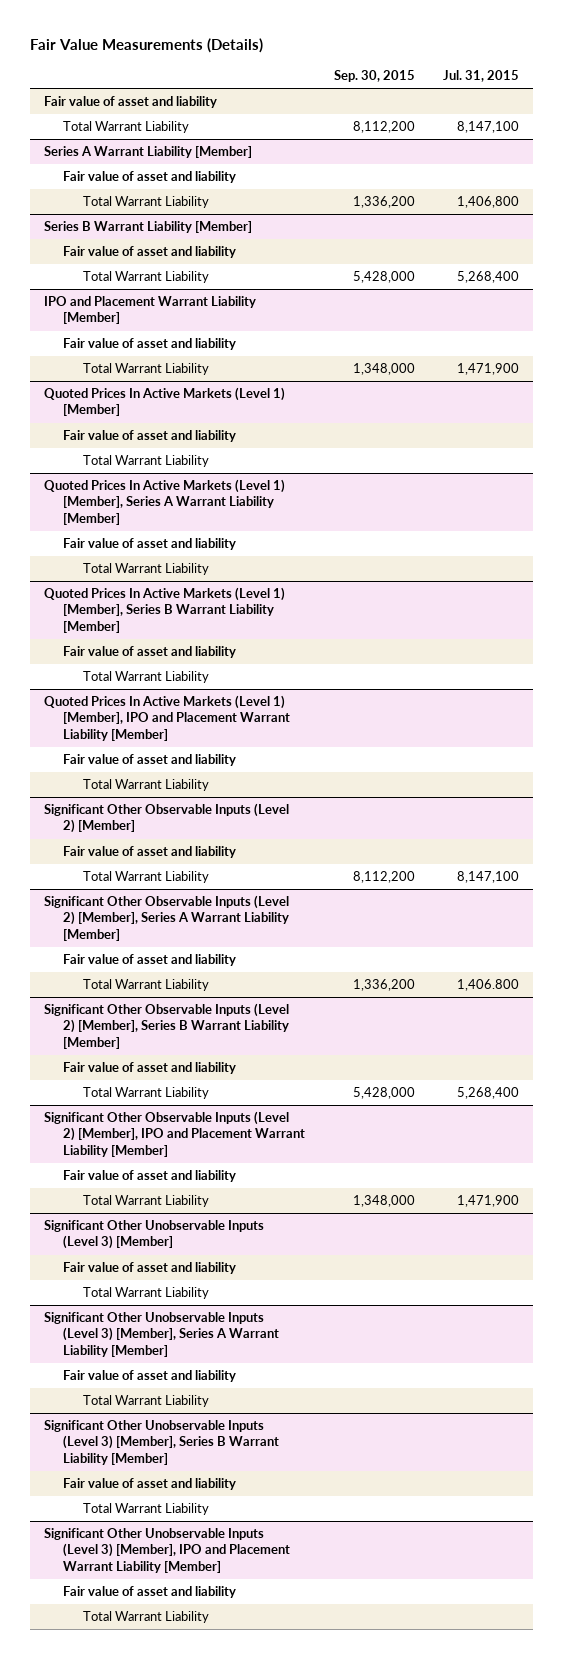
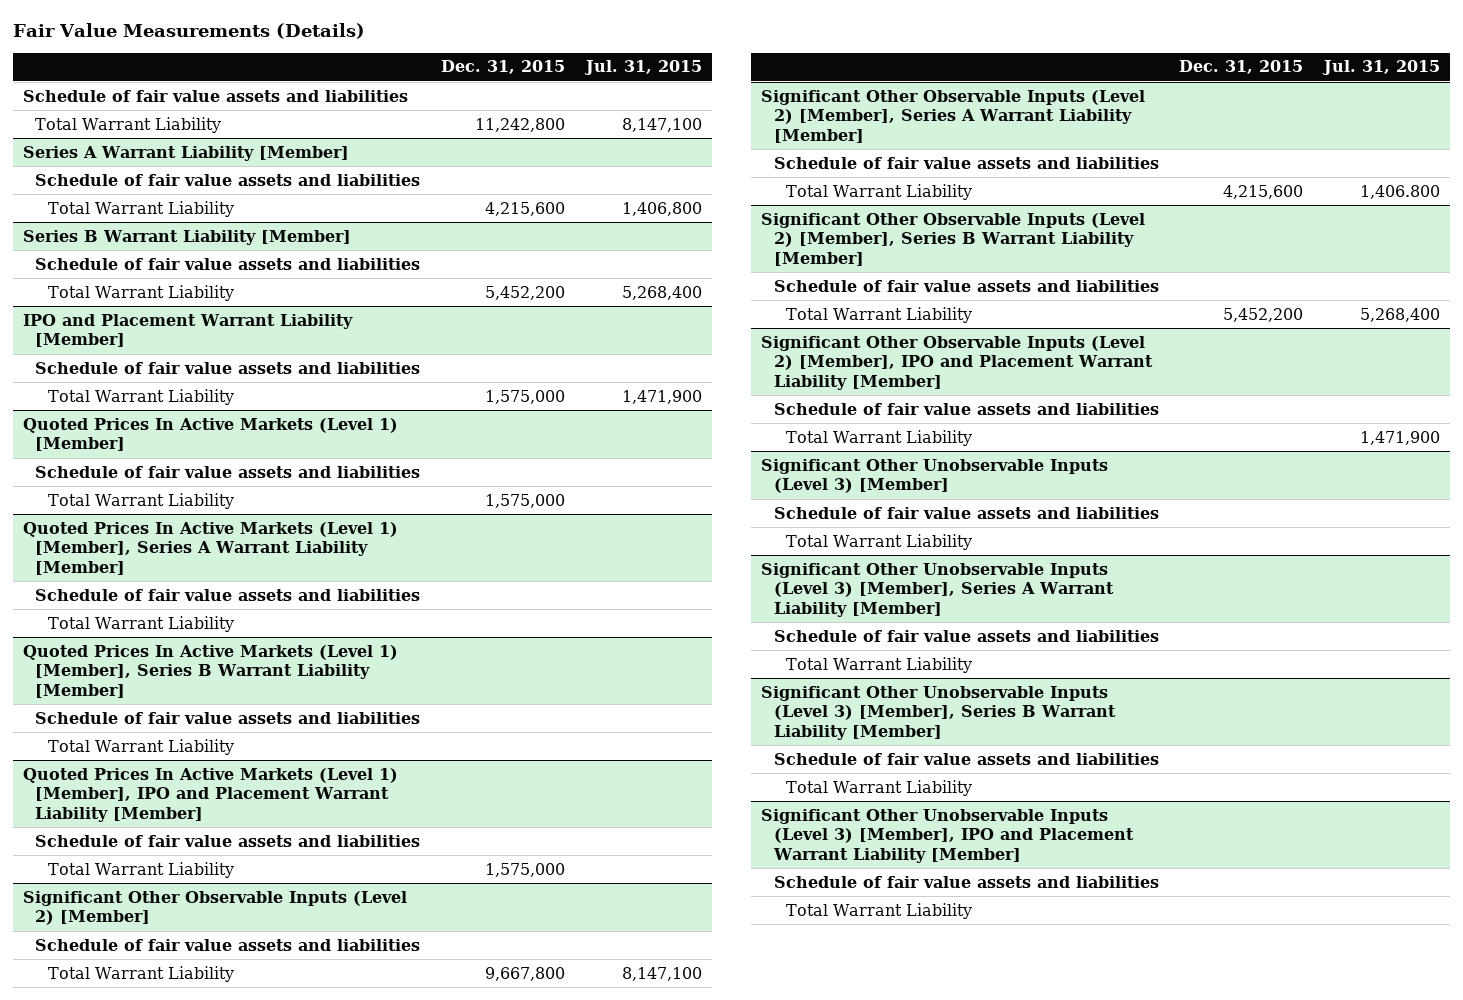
- | Sep. 30, 2015 | Jul. 31, 2015
+ | Dec. 31, 2015 | Jul. 31, 2015
- Fair value of asset and liability
+ Schedule of fair value assets and liabilities
@ Series A Warrant Liability [Member]
- Fair value of asset and liability
+ Schedule of fair value assets and liabilities
@ Series B Warrant Liability [Member]
- Fair value of asset and liability
+ Schedule of fair value assets and liabilities
@ IPO and Placement Warrant Liability [Member]
- Fair value of asset and liability
+ Schedule of fair value assets and liabilities
@ Quoted Prices In Active Markets (Level 1) [Member]
- Fair value of asset and liability
+ Schedule of fair value assets and liabilities
@ Quoted Prices In Active Markets (Level 1) [Member], Series A Warrant Liability [Member]
- Fair value of asset and liability
+ Schedule of fair value assets and liabilities
@ Quoted Prices In Active Markets (Level 1) [Member], Series B Warrant Liability [Member]
- Fair value of asset and liability
+ Schedule of fair value assets and liabilities
@ Quoted Prices In Active Markets (Level 1) [Member], IPO and Placement Warrant Liability [Member]
- Fair value of asset and liability
+ Schedule of fair value assets and liabilities
@ Significant Other Observable Inputs (Level 2) [Member]
- Fair value of asset and liability
+ Schedule of fair value assets and liabilities
@ Significant Other Observable Inputs (Level 2) [Member], Series A Warrant Liability [Member]
- Fair value of asset and liability
+ Schedule of fair value assets and liabilities
@ Significant Other Observable Inputs (Level 2) [Member], Series B Warrant Liability [Member]
- Fair value of asset and liability
+ Schedule of fair value assets and liabilities
@ Significant Other Observable Inputs (Level 2) [Member], IPO and Placement Warrant Liability [Member]
- Fair value of asset and liability
+ Schedule of fair value assets and liabilities
@ Significant Other Unobservable Inputs (Level 3) [Member]
- Fair value of asset and liability
+ Schedule of fair value assets and liabilities
@ Significant Other Unobservable Inputs (Level 3) [Member], Series A Warrant Liability [Member]
- Fair value of asset and liability
+ Schedule of fair value assets and liabilities
@ Significant Other Unobservable Inputs (Level 3) [Member], Series B Warrant Liability [Member]
- Fair value of asset and liability
+ Schedule of fair value assets and liabilities
@ Significant Other Unobservable Inputs (Level 3) [Member], IPO and Placement Warrant Liability [Member]
- Fair value of asset and liability
+ Schedule of fair value assets and liabilities

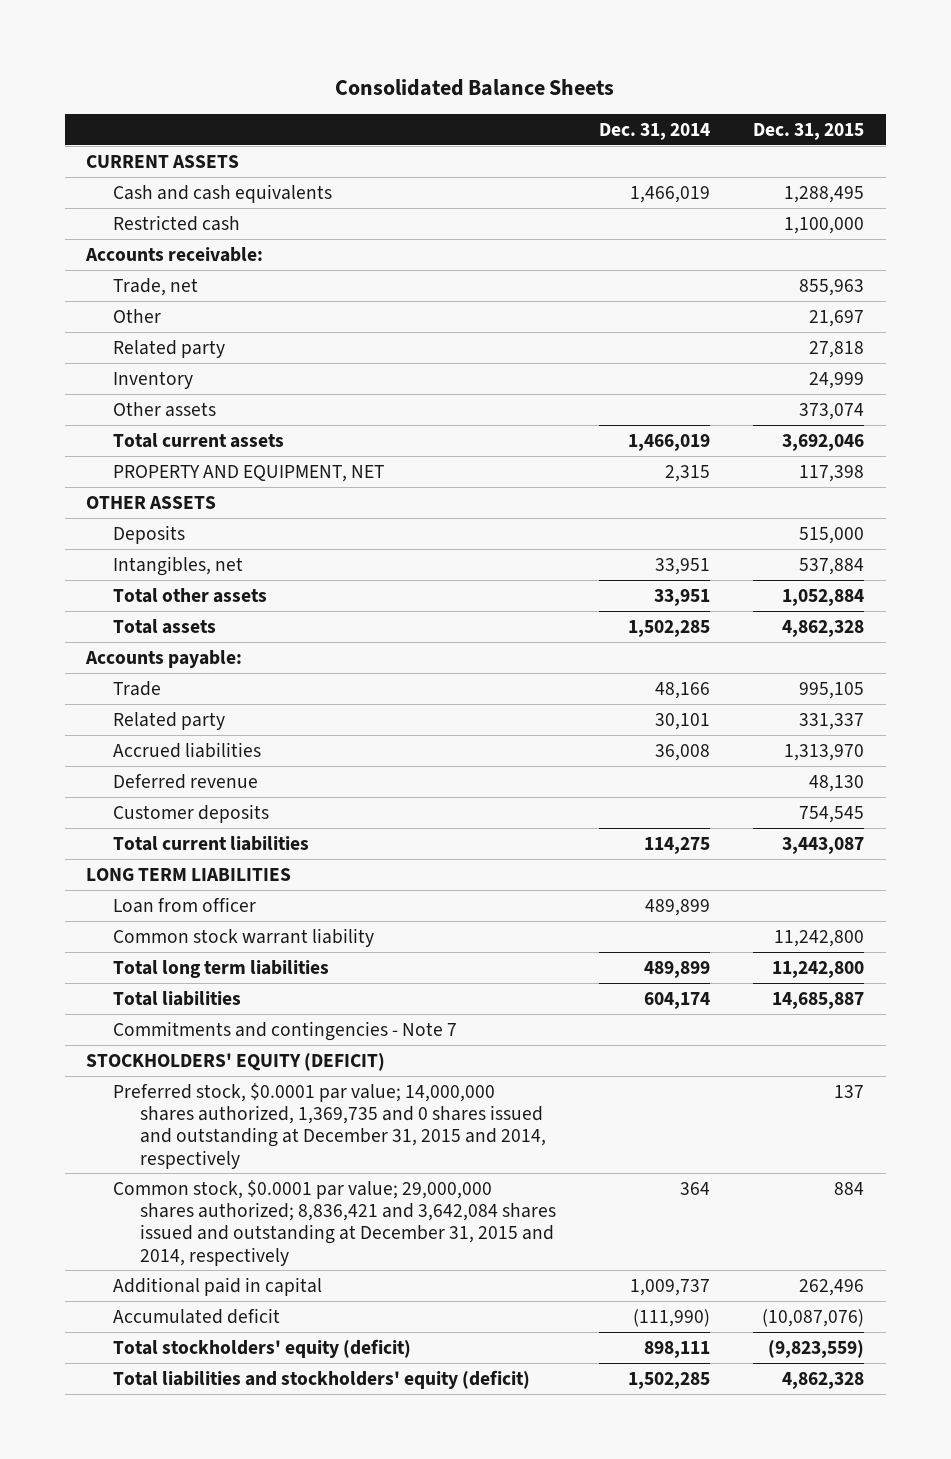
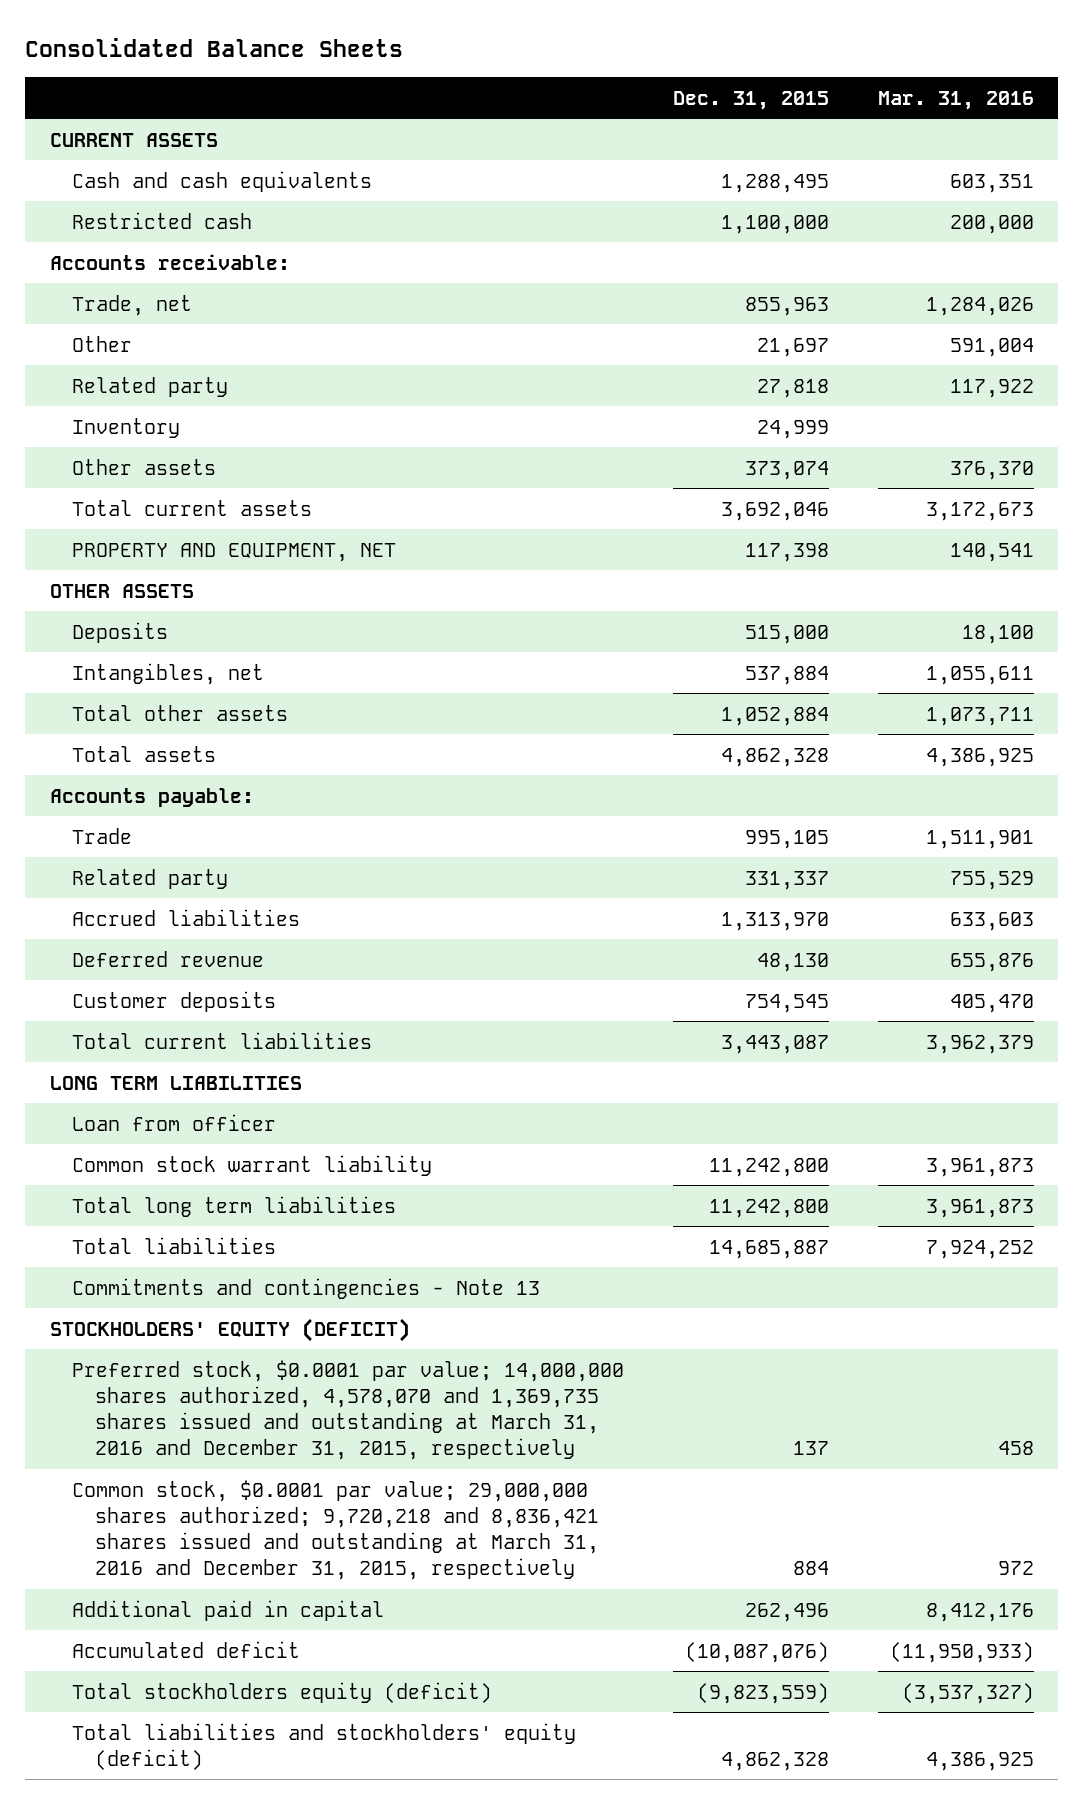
- | Dec. 31, 2014 | Dec. 31, 2015
+ | Dec. 31, 2015 | Mar. 31, 2016
- Commitments and contingencies - Note 7
+ Commitments and contingencies - Note 13
- Preferred stock, $0.0001 par value; 14,000,000 shares authorized, 1,369,735 and 0 shares issued and outstanding at December 31, 2015 and 2014, respectively | | 137
- Common stock, $0.0001 par value; 29,000,000 shares authorized; 8,836,421 and 3,642,084 shares issued and outstanding at December 31, 2015 and 2014, respectively | 364 | 884
+ Preferred stock, $0.0001 par value; 14,000,000 shares authorized, 4,578,070 and 1,369,735 shares issued and outstanding at March 31, 2016 and December 31, 2015, respectively | 137 | 458
+ Common stock, $0.0001 par value; 29,000,000 shares authorized; 9,720,218 and 8,836,421 shares issued and outstanding at March 31, 2016 and December 31, 2015, respectively | 884 | 972
- Total stockholders' equity (deficit) | 898,111 | (9,823,559)
+ Total stockholders equity (deficit) | (9,823,559) | (3,537,327)

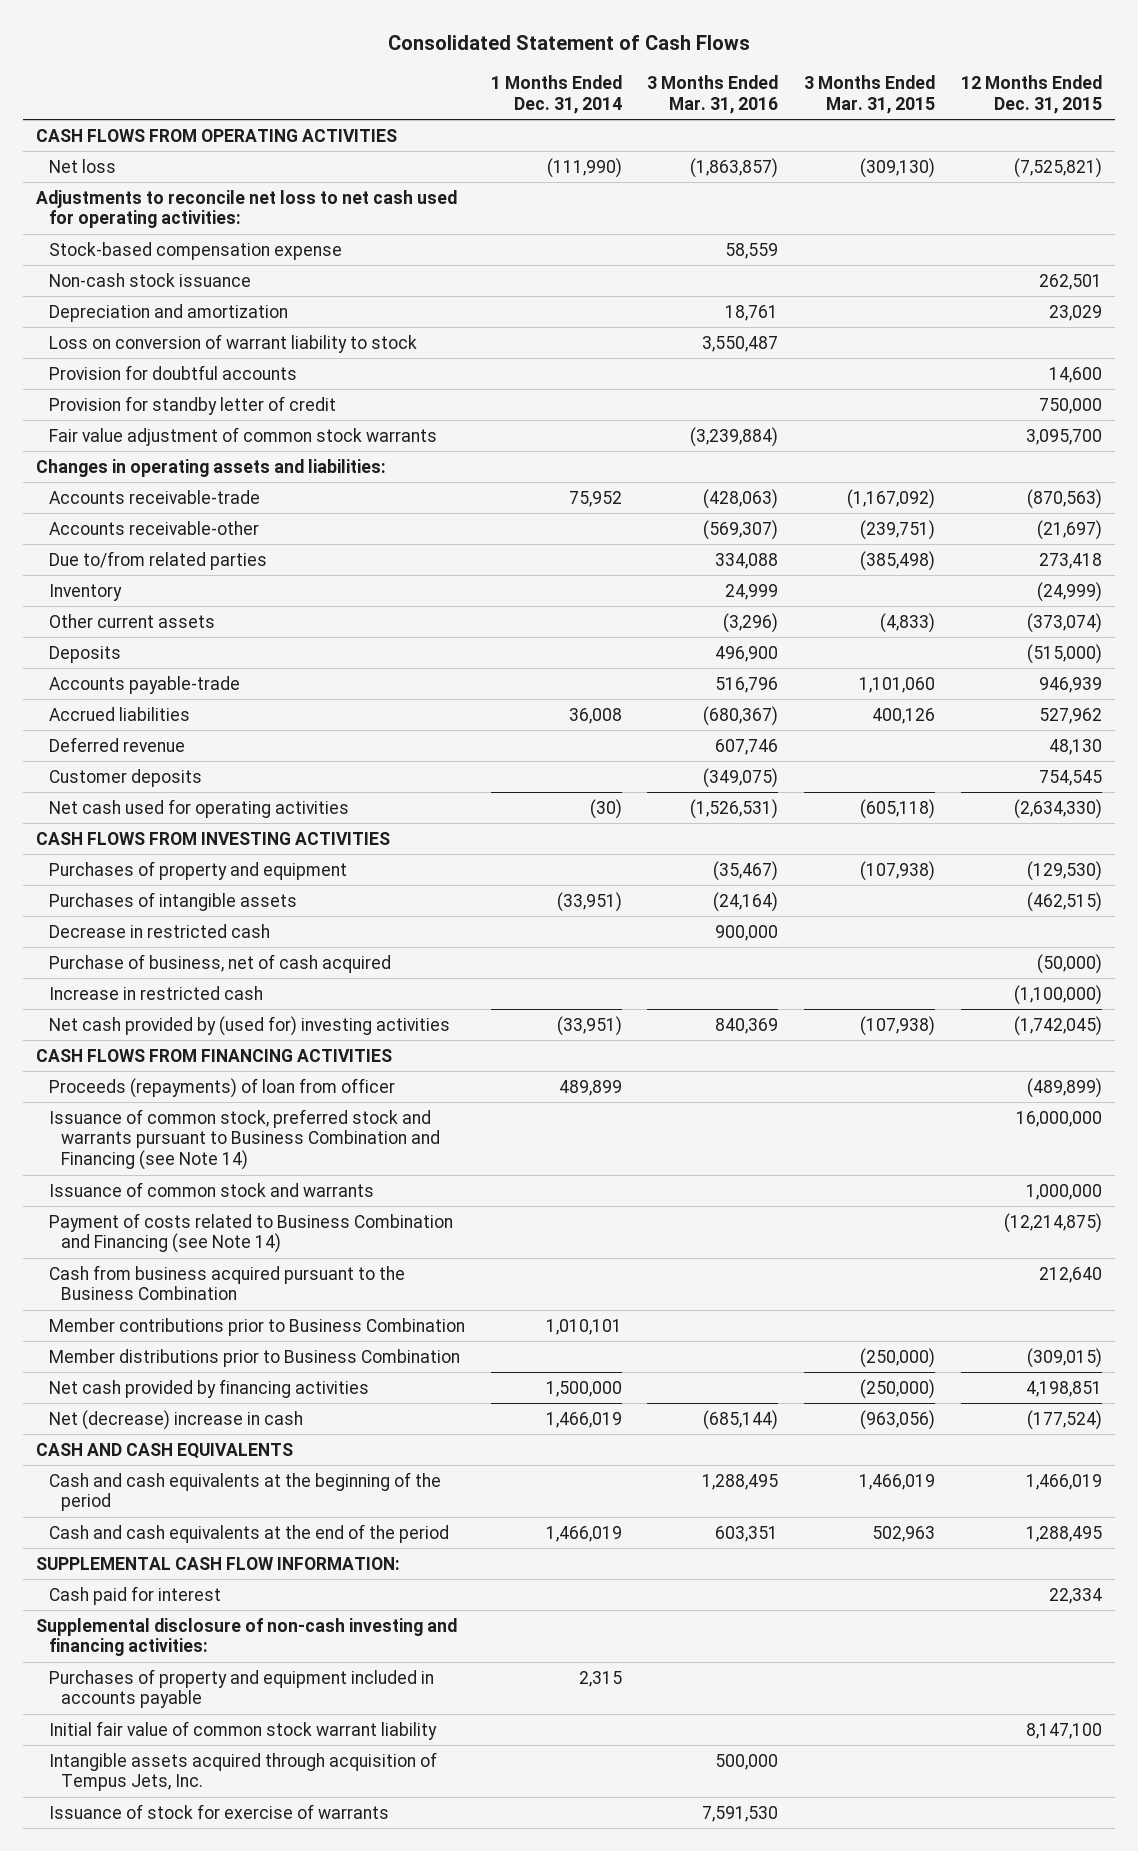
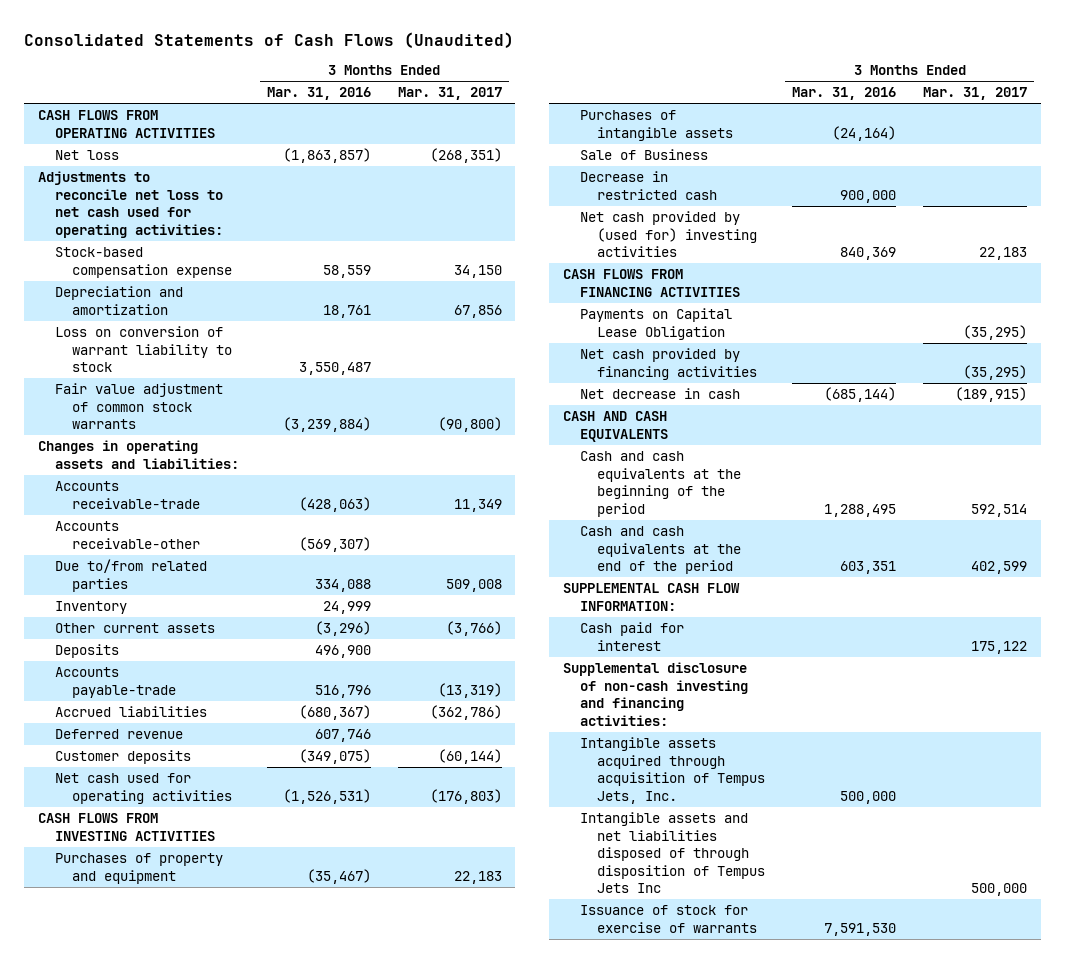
- Consolidated Statement of Cash Flows
+ Consolidated Statements of Cash Flows (Unaudited)
- | 1 Months Ended Dec. 31, 2014 | 3 Months Ended Mar. 31, 2016 | 3 Months Ended Mar. 31, 2015 | 12 Months Ended Dec. 31, 2015
+ | 3 Months Ended Mar. 31, 2016 | 3 Months Ended Mar. 31, 2017
- Non-cash stock issuance | | | | 262,501
- Provision for doubtful accounts | | | | 14,600
- Provision for standby letter of credit | | | | 750,000
+ Sale of Business
- Purchase of business, net of cash acquired | | | | (50,000)
- Increase in restricted cash | | | | (1,100,000)
- Proceeds (repayments) of loan from officer | 489,899 | | | (489,899)
- Issuance of common stock, preferred stock and warrants pursuant to Business Combination and Financing (see Note 14) | | | | 16,000,000
- Issuance of common stock and warrants | | | | 1,000,000
- Payment of costs related to Business Combination and Financing (see Note 14) | | | | (12,214,875)
- Cash from business acquired pursuant to the Business Combination | | | | 212,640
- Member contributions prior to Business Combination | 1,010,101 | | |
- Member distributions prior to Business Combination | | | (250,000) | (309,015)
+ Payments on Capital Lease Obligation | | (35,295)
- Net (decrease) increase in cash | 1,466,019 | (685,144) | (963,056) | (177,524)
+ Net decrease in cash | (685,144) | (189,915)
- Purchases of property and equipment included in accounts payable | 2,315 | | |
- Initial fair value of common stock warrant liability | | | | 8,147,100
+ Intangible assets and net liabilities disposed of through disposition of Tempus Jets Inc | | 500,000

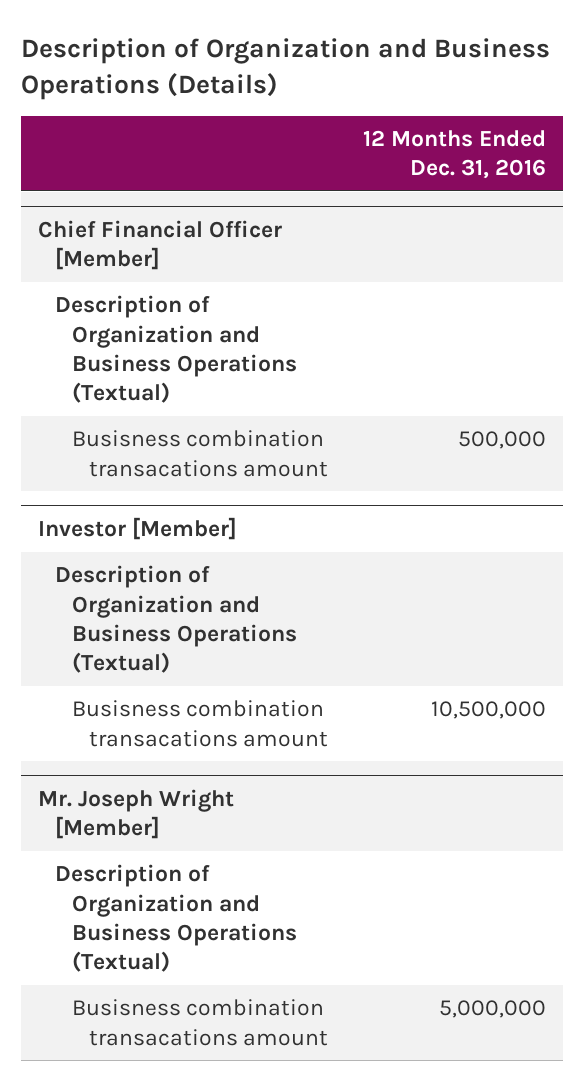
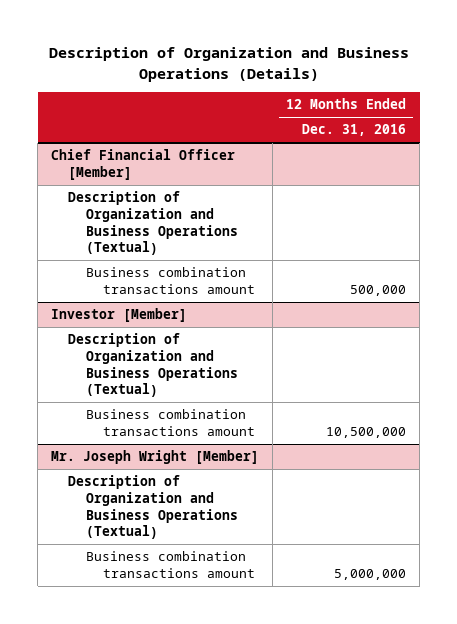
@ Chief Financial Officer [Member]
- Busisness combination transacations amount | 500,000
+ Business combination transactions amount | 500,000
@ Investor [Member]
- Busisness combination transacations amount | 10,500,000
+ Business combination transactions amount | 10,500,000
@ Mr. Joseph Wright [Member]
- Busisness combination transacations amount | 5,000,000
+ Business combination transactions amount | 5,000,000

